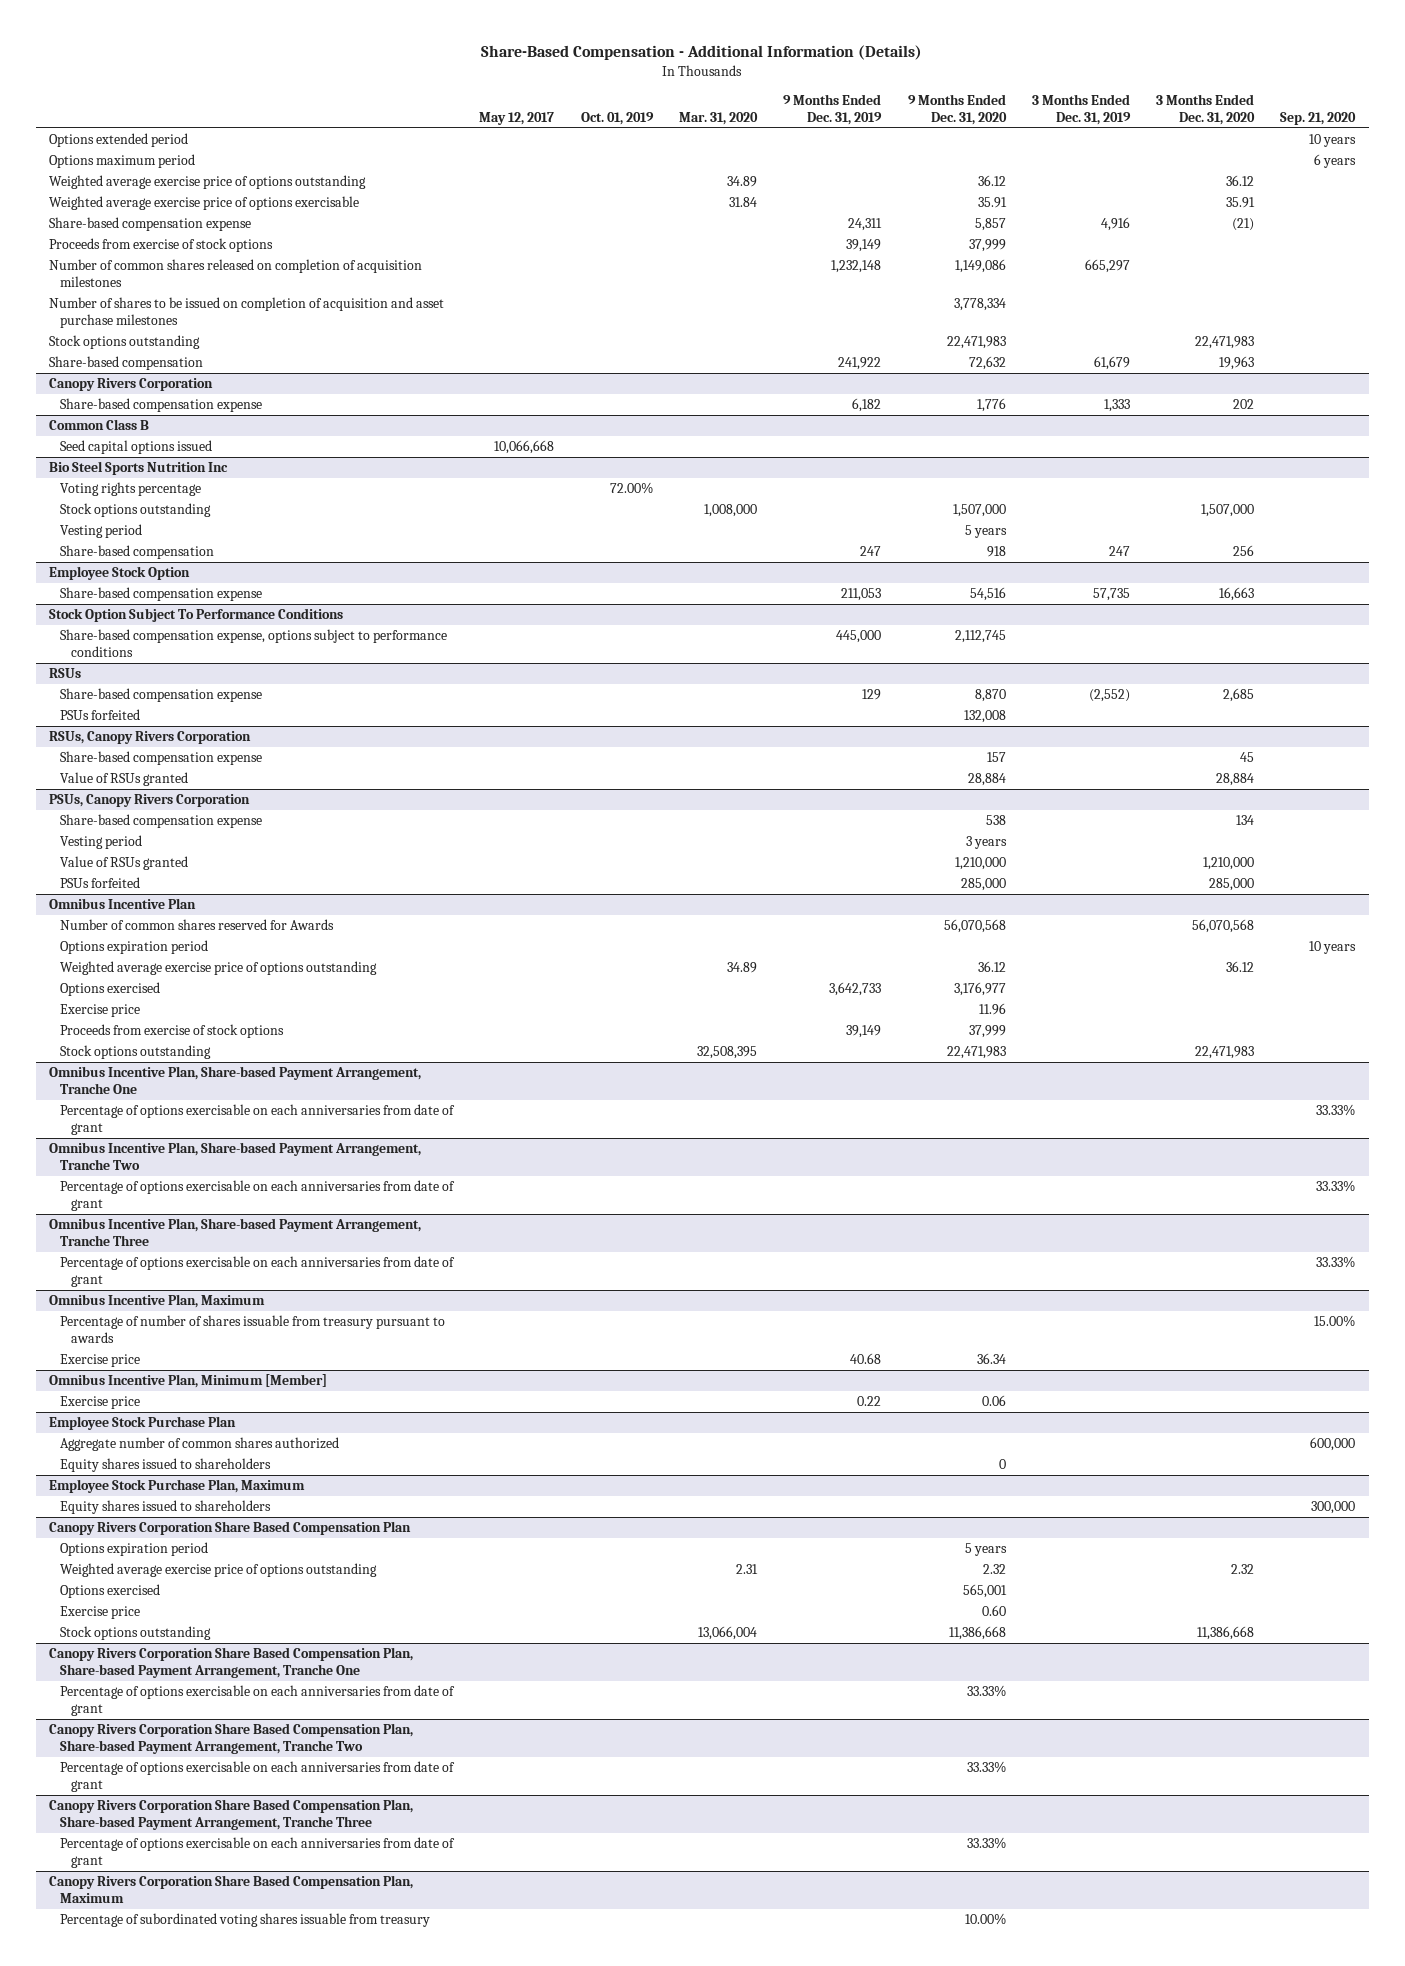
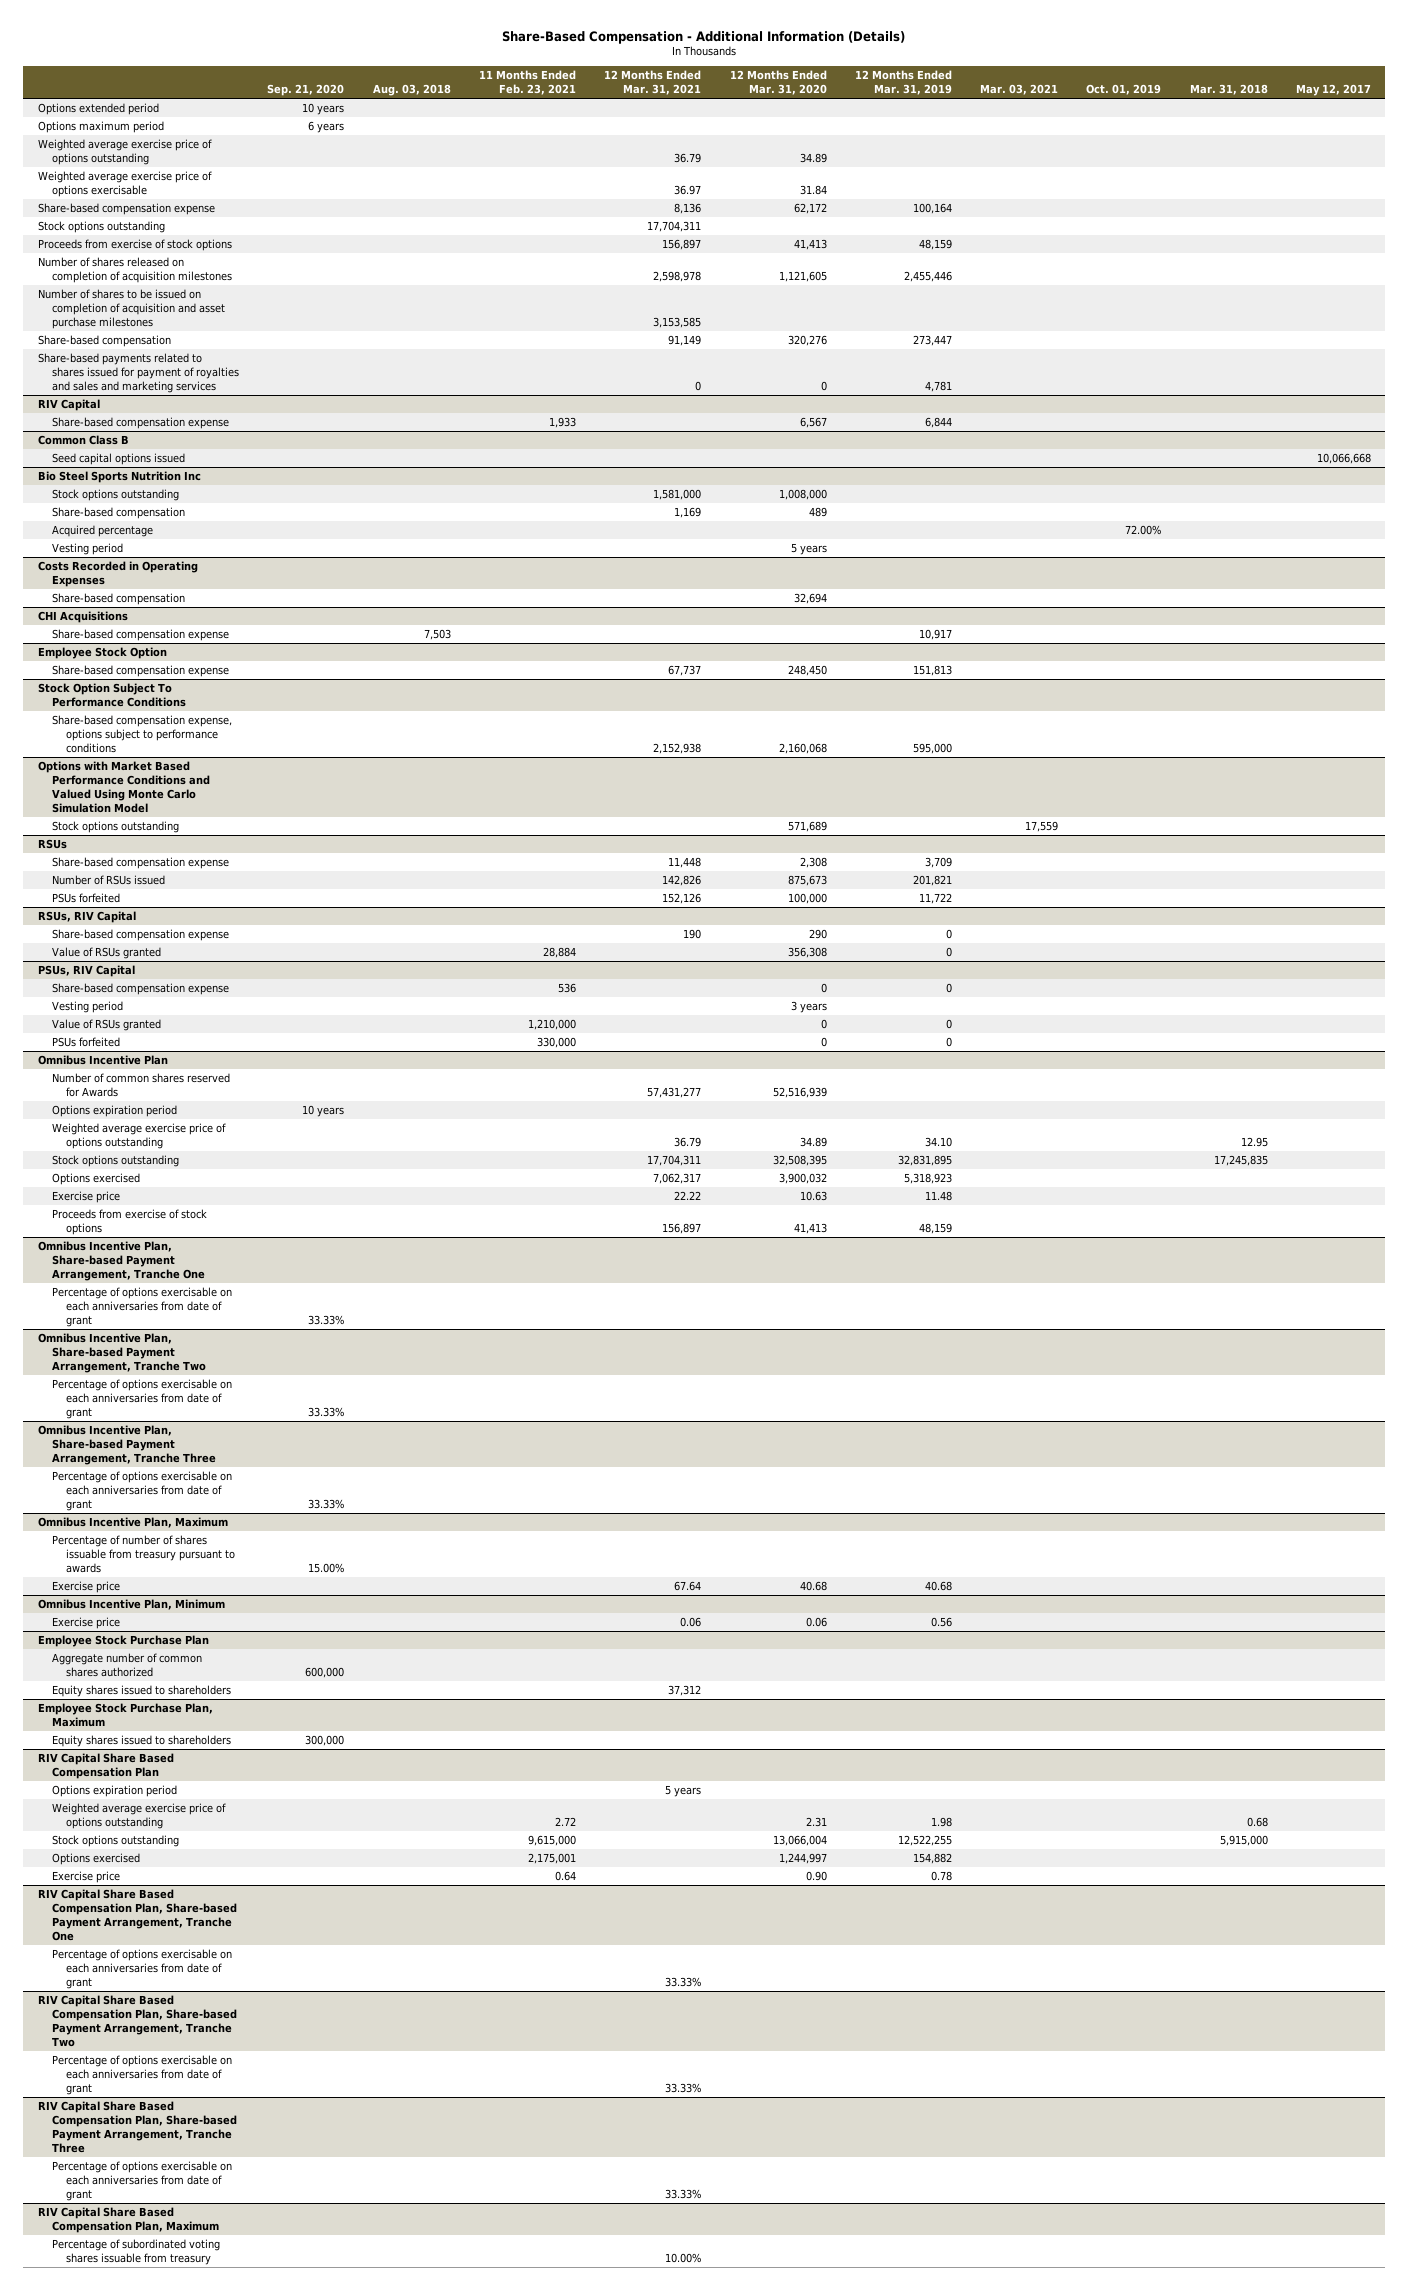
- | May 12, 2017 | Oct. 01, 2019 | Mar. 31, 2020 | 9 Months Ended Dec. 31, 2019 | 9 Months Ended Dec. 31, 2020 | 3 Months Ended Dec. 31, 2019 | 3 Months Ended Dec. 31, 2020 | Sep. 21, 2020
+ | Sep. 21, 2020 | Aug. 03, 2018 | 11 Months Ended Feb. 23, 2021 | 12 Months Ended Mar. 31, 2021 | 12 Months Ended Mar. 31, 2020 | 12 Months Ended Mar. 31, 2019 | Mar. 03, 2021 | Oct. 01, 2019 | Mar. 31, 2018 | May 12, 2017
moved up: Stock options outstanding | | | | 17,704,311 | | | | | |
- Number of common shares released on completion of acquisition milestones | | | | 1,232,148 | 1,149,086 | 665,297 | |
+ Number of shares released on completion of acquisition milestones | | | | 2,598,978 | 1,121,605 | 2,455,446 | | | |
- Canopy Rivers Corporation
- Share-based compensation expense | | | | 6,182 | 1,776 | 1,333 | 202 |
+ Share-based payments related to shares issued for payment of royalties and sales and marketing services | | | | 0 | 0 | 4,781 | | | |
+ RIV Capital
+ Share-based compensation expense | | | 1,933 | | 6,567 | 6,844 | | | |
@ Bio Steel Sports Nutrition Inc
- Voting rights percentage | | 72.00% | | | | | |
+ Acquired percentage | | | | | | | | 72.00% | |
moved down: Vesting period | | | | | 5 years | | | | |
+ Costs Recorded in Operating Expenses
+ Share-based compensation | | | | | 32,694 | | | | |
+ CHI Acquisitions
+ Share-based compensation expense | | 7,503 | | | | 10,917 | | | |
+ Options with Market Based Performance Conditions and Valued Using Monte Carlo Simulation Model
+ Stock options outstanding | | | | | 571,689 | | 17,559 | | |
@ RSUs
+ Number of RSUs issued | | | | 142,826 | 875,673 | 201,821 | | | |
- RSUs, Canopy Rivers Corporation
- Share-based compensation expense | | | | | 157 | | 45 |
- Value of RSUs granted | | | | | 28,884 | | 28,884 |
- PSUs, Canopy Rivers Corporation
- Share-based compensation expense | | | | | 538 | | 134 |
- Vesting period | | | | | 3 years | | |
- Value of RSUs granted | | | | | 1,210,000 | | 1,210,000 |
- PSUs forfeited | | | | | 285,000 | | 285,000 |
+ RSUs, RIV Capital
+ Share-based compensation expense | | | | 190 | 290 | 0 | | | |
+ Value of RSUs granted | | | 28,884 | | 356,308 | 0 | | | |
+ PSUs, RIV Capital
+ Share-based compensation expense | | | 536 | | 0 | 0 | | | |
+ Vesting period | | | | | 3 years | | | | |
+ Value of RSUs granted | | | 1,210,000 | | 0 | 0 | | | |
+ PSUs forfeited | | | 330,000 | | 0 | 0 | | | |
@ Omnibus Incentive Plan
moved up: Stock options outstanding | | | | 17,704,311 | 32,508,395 | 32,831,895 | | | 17,245,835 |
- Omnibus Incentive Plan, Minimum [Member]
+ Omnibus Incentive Plan, Minimum
- Canopy Rivers Corporation Share Based Compensation Plan
- Options expiration period | | | | | 5 years | | |
- Weighted average exercise price of options outstanding | | | 2.31 | | 2.32 | | 2.32 |
- Options exercised | | | | | 565,001 | | |
- Exercise price | | | | | 0.60 | | |
- Stock options outstanding | | | 13,066,004 | | 11,386,668 | | 11,386,668 |
- Canopy Rivers Corporation Share Based Compensation Plan, Share-based Payment Arrangement, Tranche One
+ RIV Capital Share Based Compensation Plan
+ Options expiration period | | | | 5 years | | | | | |
+ Weighted average exercise price of options outstanding | | | 2.72 | | 2.31 | 1.98 | | | 0.68 |
+ Stock options outstanding | | | 9,615,000 | | 13,066,004 | 12,522,255 | | | 5,915,000 |
+ Options exercised | | | 2,175,001 | | 1,244,997 | 154,882 | | | |
+ Exercise price | | | 0.64 | | 0.90 | 0.78 | | | |
+ RIV Capital Share Based Compensation Plan, Share-based Payment Arrangement, Tranche One
- Canopy Rivers Corporation Share Based Compensation Plan, Share-based Payment Arrangement, Tranche Two
+ RIV Capital Share Based Compensation Plan, Share-based Payment Arrangement, Tranche Two
- Canopy Rivers Corporation Share Based Compensation Plan, Share-based Payment Arrangement, Tranche Three
+ RIV Capital Share Based Compensation Plan, Share-based Payment Arrangement, Tranche Three
- Canopy Rivers Corporation Share Based Compensation Plan, Maximum
+ RIV Capital Share Based Compensation Plan, Maximum

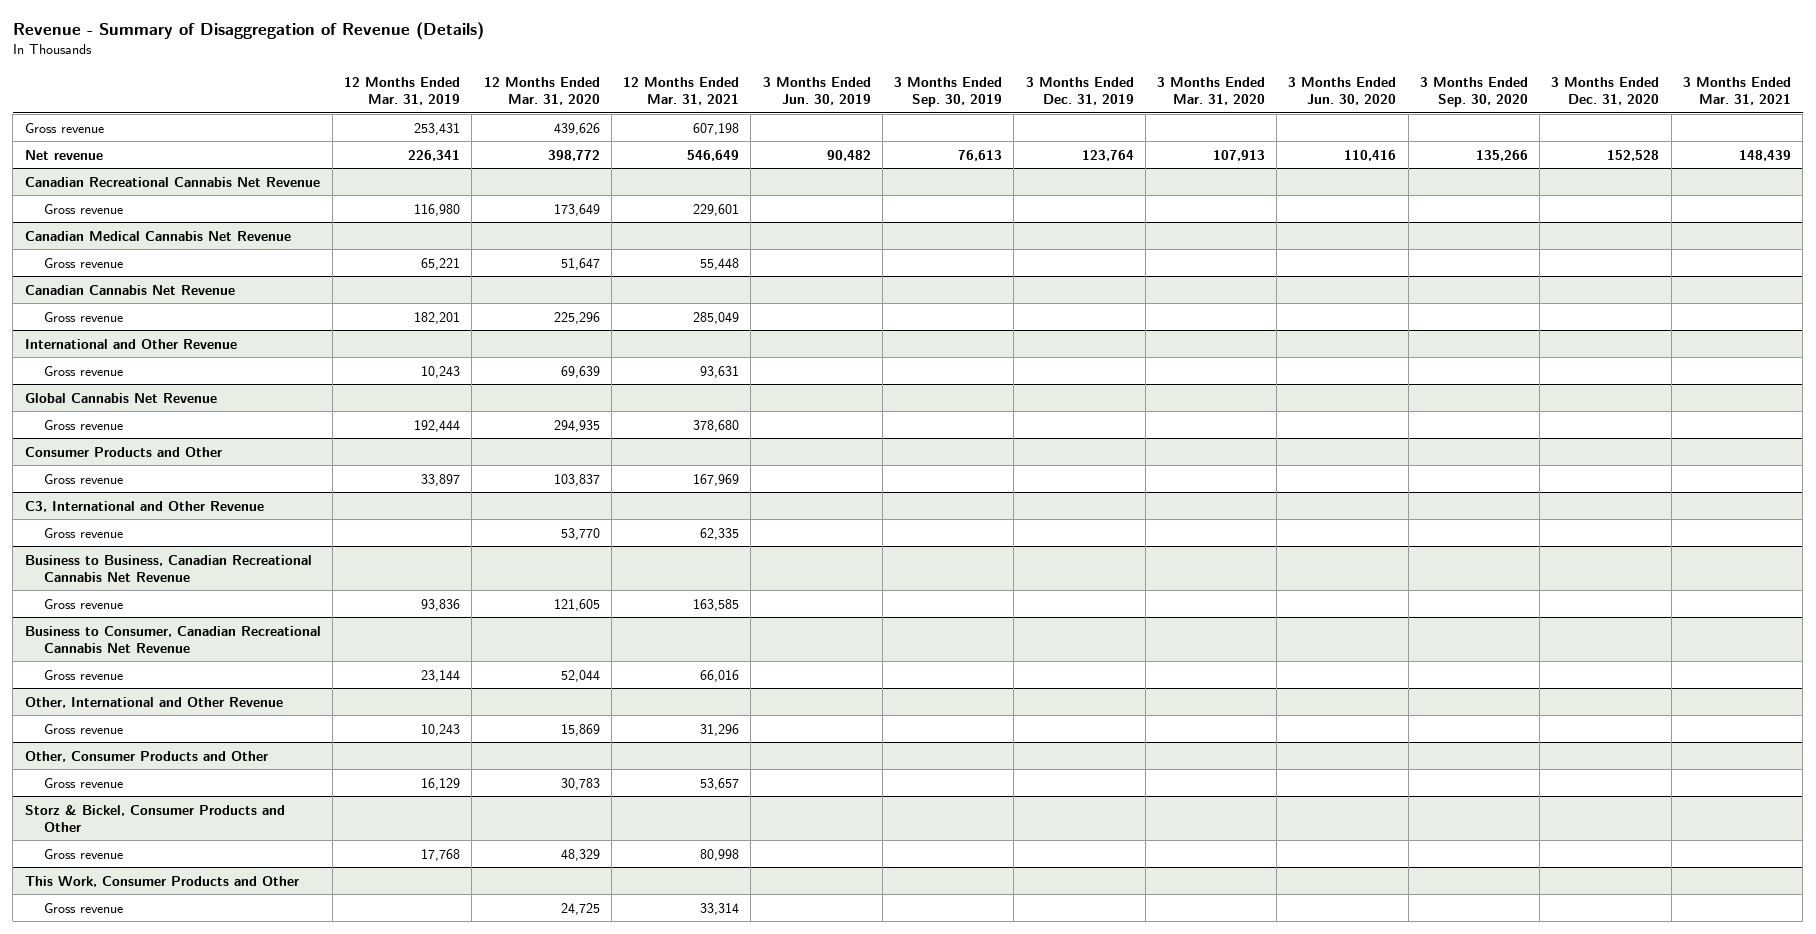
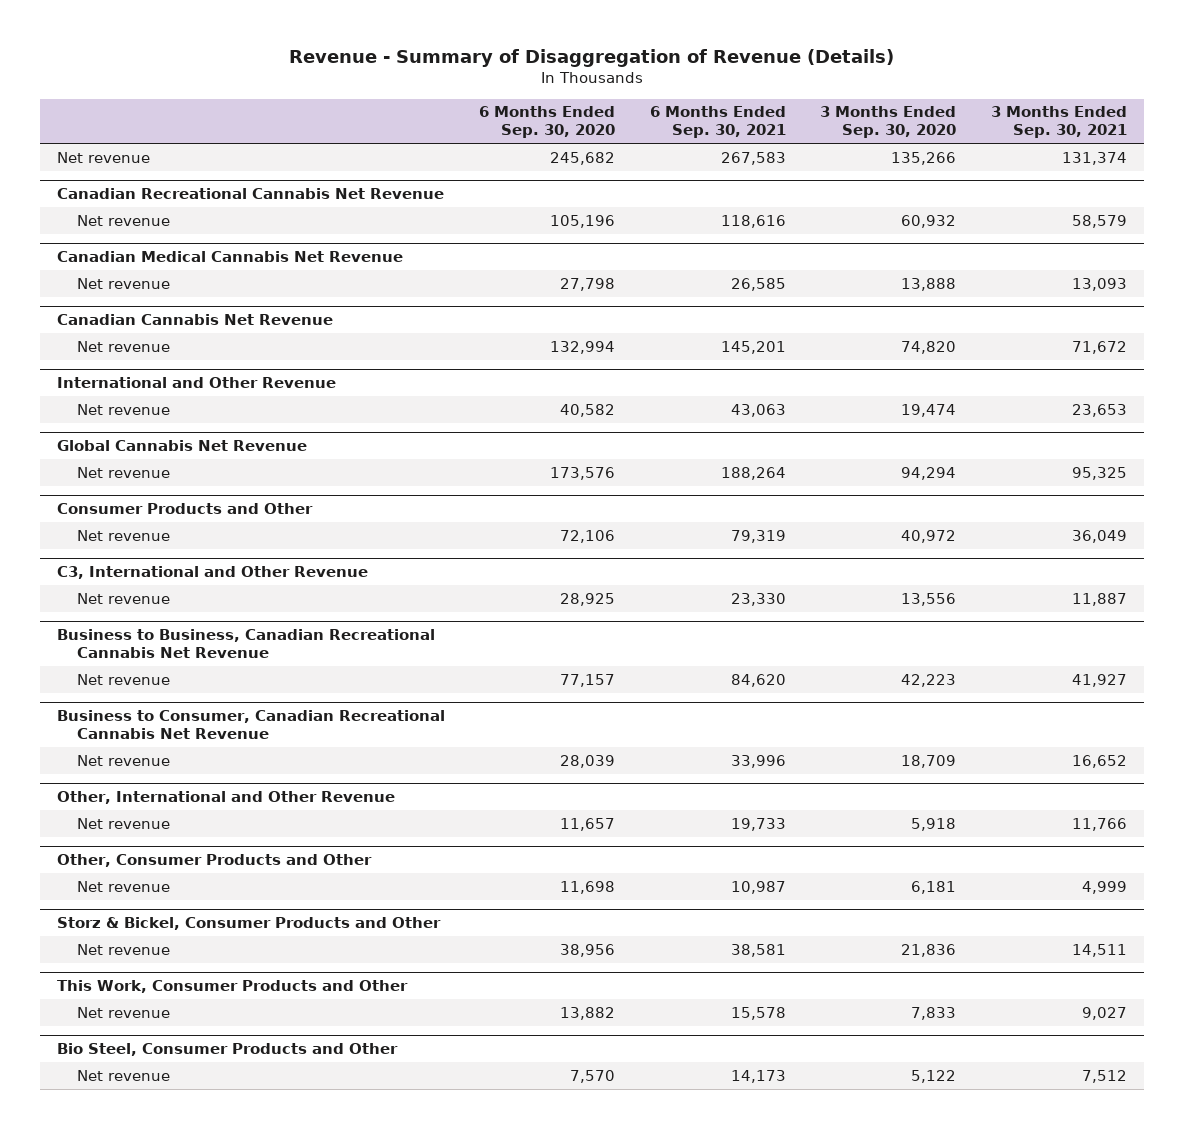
- | 12 Months Ended Mar. 31, 2019 | 12 Months Ended Mar. 31, 2020 | 12 Months Ended Mar. 31, 2021 | 3 Months Ended Jun. 30, 2019 | 3 Months Ended Sep. 30, 2019 | 3 Months Ended Dec. 31, 2019 | 3 Months Ended Mar. 31, 2020 | 3 Months Ended Jun. 30, 2020 | 3 Months Ended Sep. 30, 2020 | 3 Months Ended Dec. 31, 2020 | 3 Months Ended Mar. 31, 2021
+ | 6 Months Ended Sep. 30, 2020 | 6 Months Ended Sep. 30, 2021 | 3 Months Ended Sep. 30, 2020 | 3 Months Ended Sep. 30, 2021
- Gross revenue | 253,431 | 439,626 | 607,198 | | | | | | | |
@ Canadian Recreational Cannabis Net Revenue
- Gross revenue | 116,980 | 173,649 | 229,601 | | | | | | | |
+ Net revenue | 105,196 | 118,616 | 60,932 | 58,579
@ Canadian Medical Cannabis Net Revenue
- Gross revenue | 65,221 | 51,647 | 55,448 | | | | | | | |
+ Net revenue | 27,798 | 26,585 | 13,888 | 13,093
@ Canadian Cannabis Net Revenue
- Gross revenue | 182,201 | 225,296 | 285,049 | | | | | | | |
+ Net revenue | 132,994 | 145,201 | 74,820 | 71,672
@ International and Other Revenue
- Gross revenue | 10,243 | 69,639 | 93,631 | | | | | | | |
+ Net revenue | 40,582 | 43,063 | 19,474 | 23,653
@ Global Cannabis Net Revenue
- Gross revenue | 192,444 | 294,935 | 378,680 | | | | | | | |
+ Net revenue | 173,576 | 188,264 | 94,294 | 95,325
@ Consumer Products and Other
- Gross revenue | 33,897 | 103,837 | 167,969 | | | | | | | |
+ Net revenue | 72,106 | 79,319 | 40,972 | 36,049
@ C3, International and Other Revenue
- Gross revenue | | 53,770 | 62,335 | | | | | | | |
+ Net revenue | 28,925 | 23,330 | 13,556 | 11,887
@ Business to Business, Canadian Recreational Cannabis Net Revenue
- Gross revenue | 93,836 | 121,605 | 163,585 | | | | | | | |
+ Net revenue | 77,157 | 84,620 | 42,223 | 41,927
@ Business to Consumer, Canadian Recreational Cannabis Net Revenue
- Gross revenue | 23,144 | 52,044 | 66,016 | | | | | | | |
+ Net revenue | 28,039 | 33,996 | 18,709 | 16,652
@ Other, International and Other Revenue
- Gross revenue | 10,243 | 15,869 | 31,296 | | | | | | | |
+ Net revenue | 11,657 | 19,733 | 5,918 | 11,766
@ Other, Consumer Products and Other
- Gross revenue | 16,129 | 30,783 | 53,657 | | | | | | | |
+ Net revenue | 11,698 | 10,987 | 6,181 | 4,999
@ Storz & Bickel, Consumer Products and Other
- Gross revenue | 17,768 | 48,329 | 80,998 | | | | | | | |
+ Net revenue | 38,956 | 38,581 | 21,836 | 14,511
@ This Work, Consumer Products and Other
- Gross revenue | | 24,725 | 33,314 | | | | | | | |
+ Net revenue | 13,882 | 15,578 | 7,833 | 9,027
+ Bio Steel, Consumer Products and Other
+ Net revenue | 7,570 | 14,173 | 5,122 | 7,512

